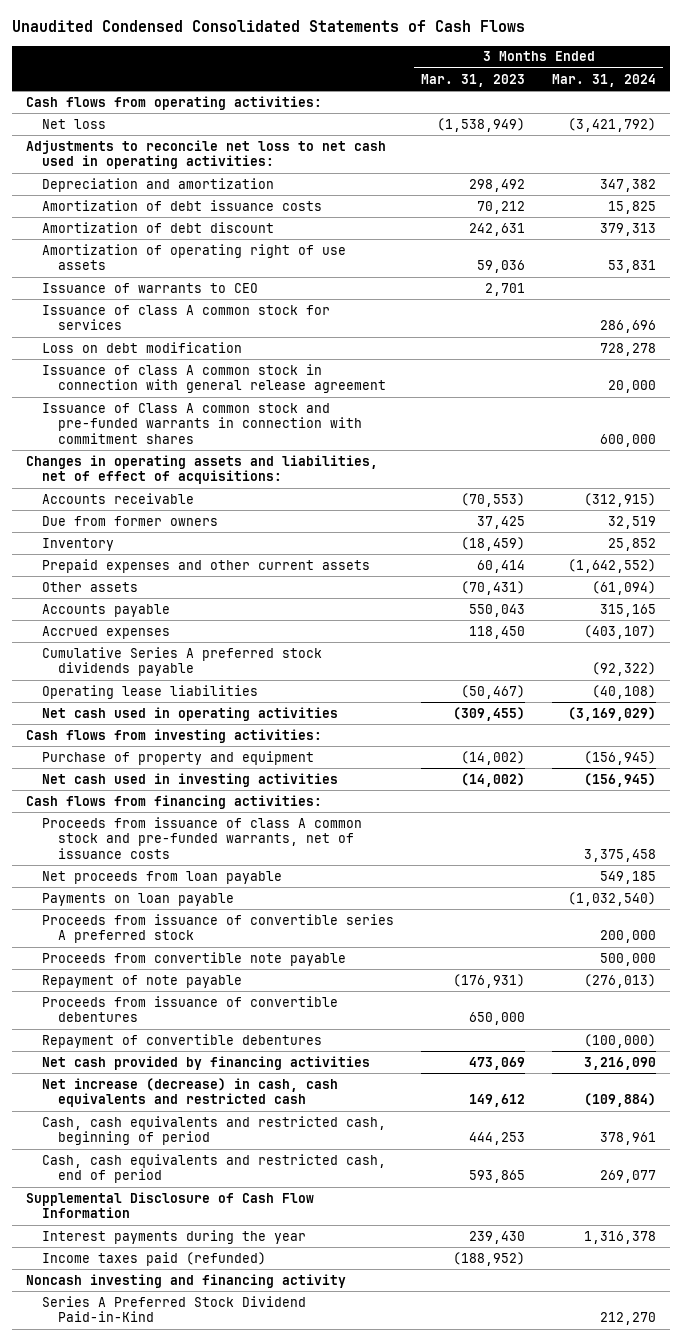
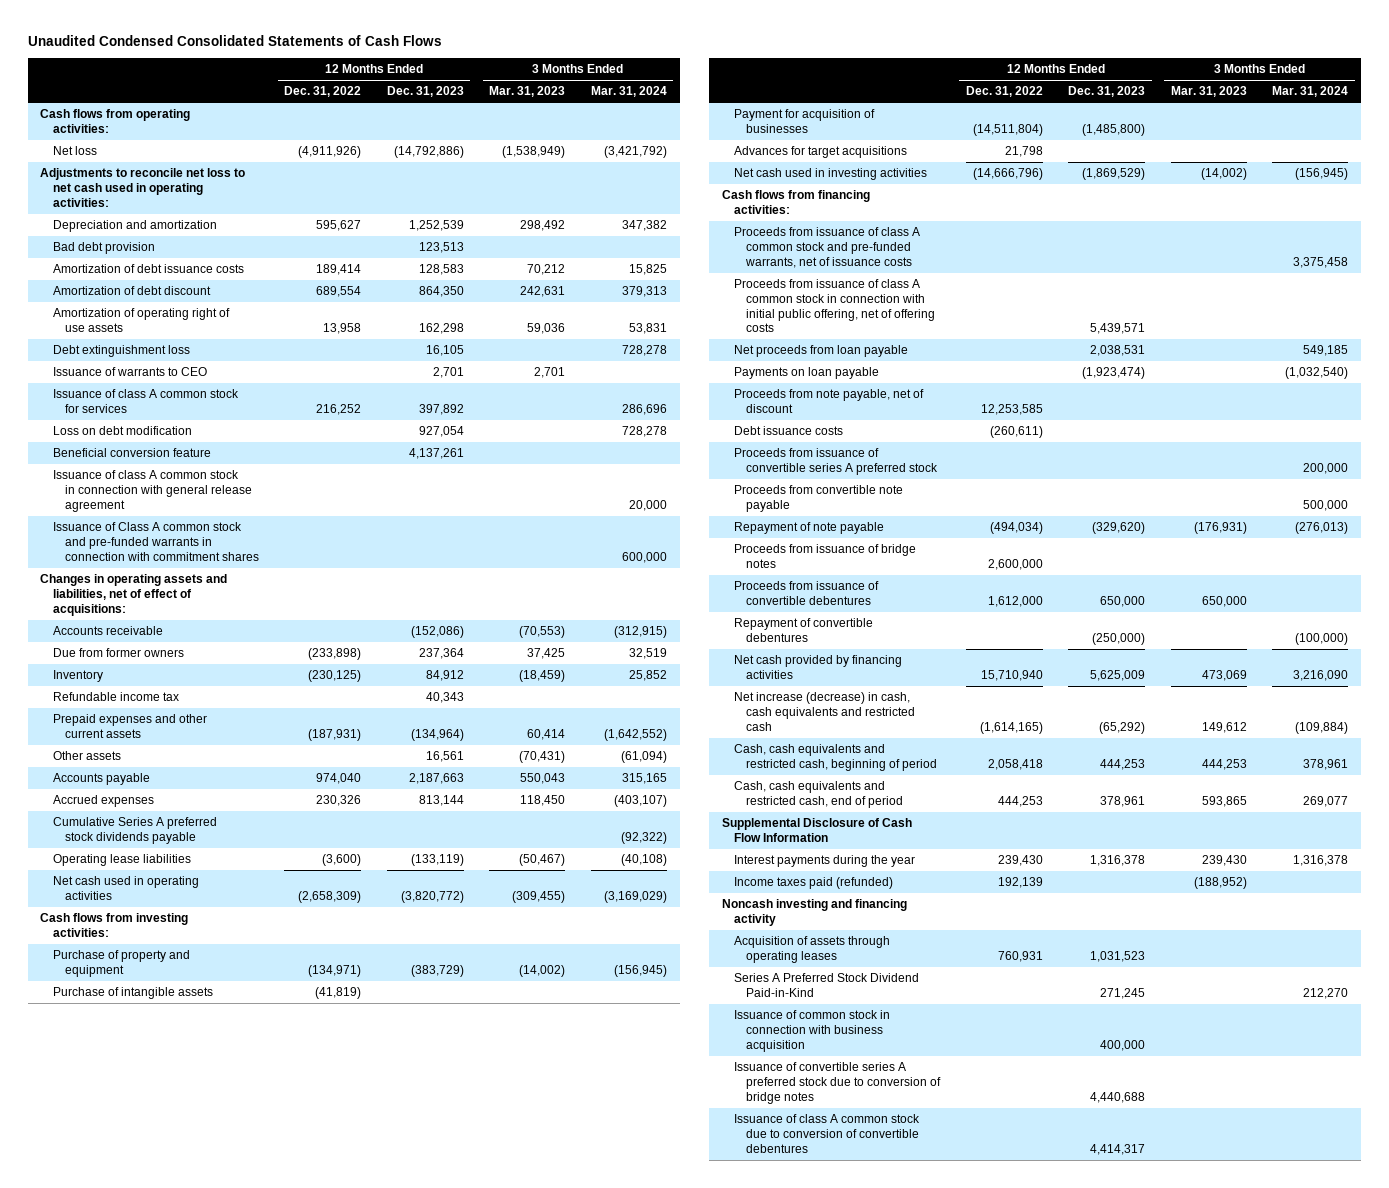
- | 3 Months Ended Mar. 31, 2023 | 3 Months Ended Mar. 31, 2024
+ | 12 Months Ended Dec. 31, 2022 | 12 Months Ended Dec. 31, 2023 | 3 Months Ended Mar. 31, 2023 | 3 Months Ended Mar. 31, 2024
+ Bad debt provision | | 123,513 | |
+ Debt extinguishment loss | | 16,105 | | 728,278
+ Beneficial conversion feature | | 4,137,261 | |
+ Refundable income tax | | 40,343 | |
+ Purchase of intangible assets | (41,819) | | |
+ Payment for acquisition of businesses | (14,511,804) | (1,485,800) | |
+ Advances for target acquisitions | 21,798 | | |
+ Proceeds from issuance of class A common stock in connection with initial public offering, net of offering costs | | 5,439,571 | |
+ Proceeds from note payable, net of discount | 12,253,585 | | |
+ Debt issuance costs | (260,611) | | |
+ Proceeds from issuance of bridge notes | 2,600,000 | | |
+ Acquisition of assets through operating leases | 760,931 | 1,031,523 | |
+ Issuance of common stock in connection with business acquisition | | 400,000 | |
+ Issuance of convertible series A preferred stock due to conversion of bridge notes | | 4,440,688 | |
+ Issuance of class A common stock due to conversion of convertible debentures | | 4,414,317 | |

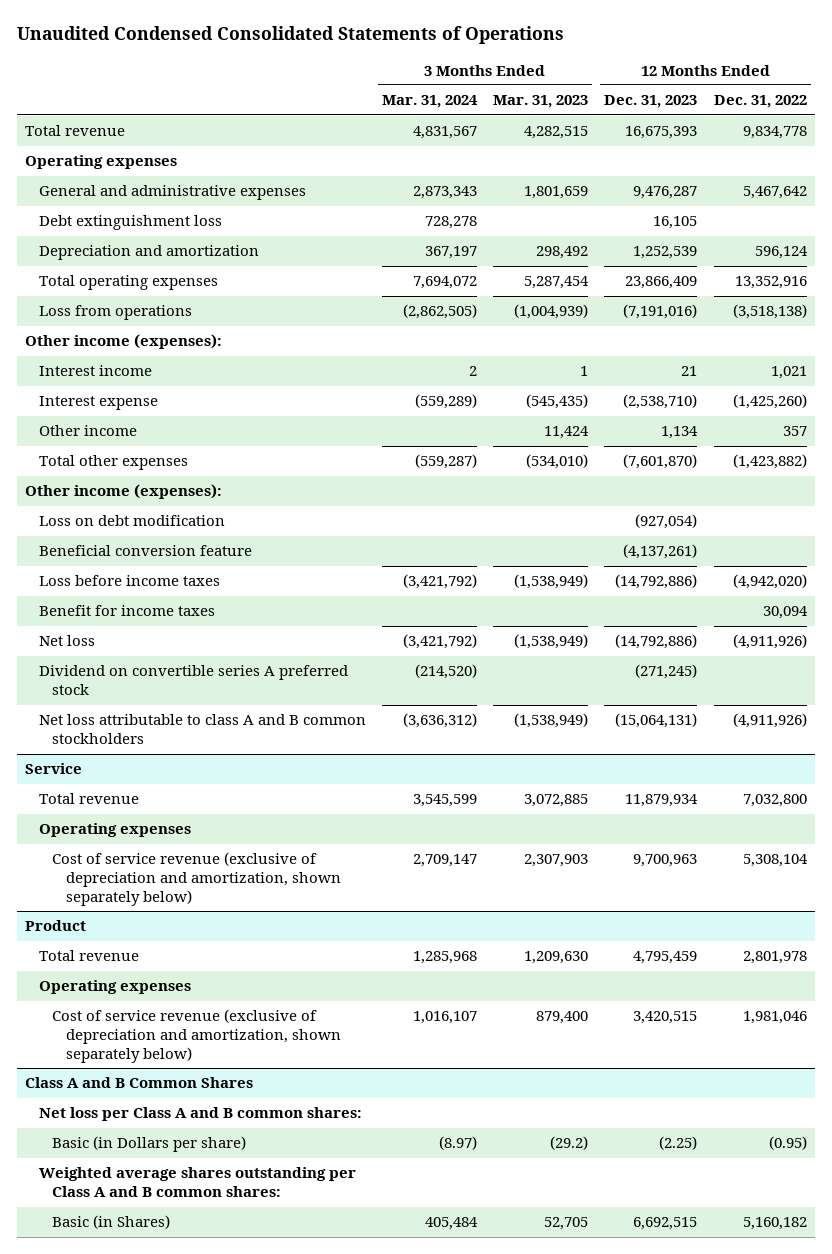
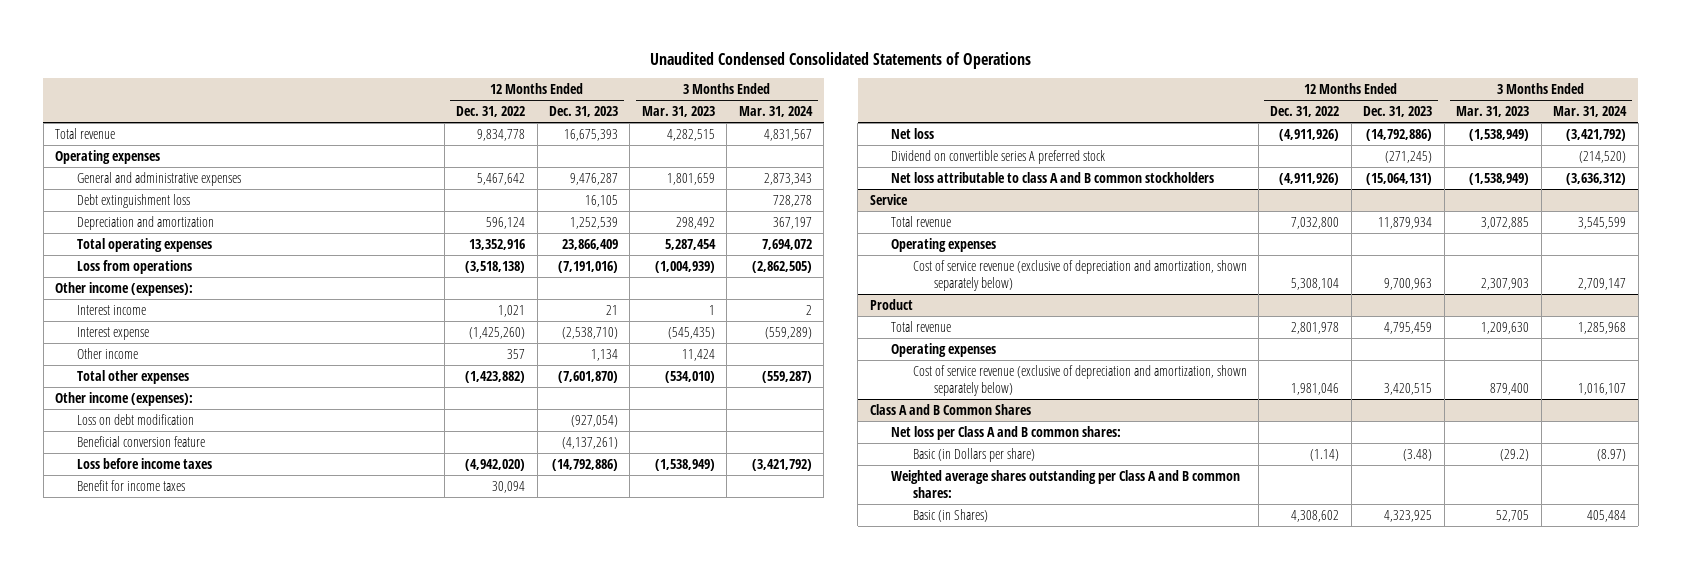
- | 3 Months Ended Mar. 31, 2024 | 3 Months Ended Mar. 31, 2023 | 12 Months Ended Dec. 31, 2023 | 12 Months Ended Dec. 31, 2022
+ | 12 Months Ended Dec. 31, 2022 | 12 Months Ended Dec. 31, 2023 | 3 Months Ended Mar. 31, 2023 | 3 Months Ended Mar. 31, 2024
@ Class A and B Common Shares
- Basic (in Dollars per share) | (8.97) | (29.2) | (2.25) | (0.95)
+ Basic (in Dollars per share) | (1.14) | (3.48) | (29.2) | (8.97)
- Basic (in Shares) | 405,484 | 52,705 | 6,692,515 | 5,160,182
+ Basic (in Shares) | 4,308,602 | 4,323,925 | 52,705 | 405,484

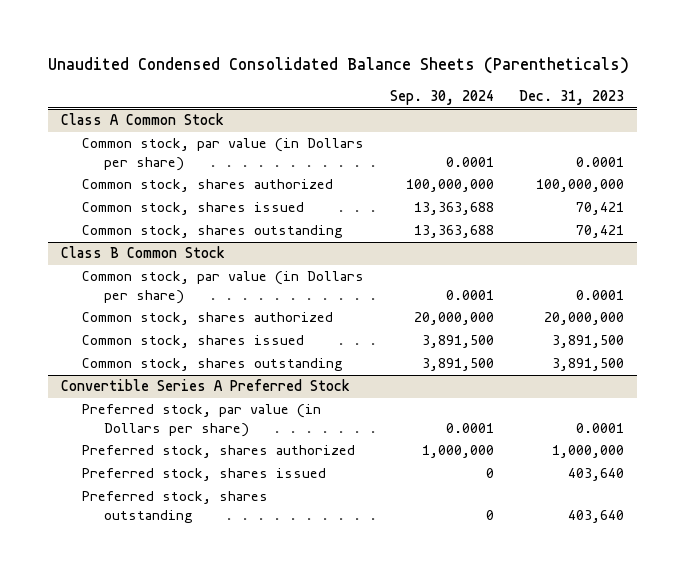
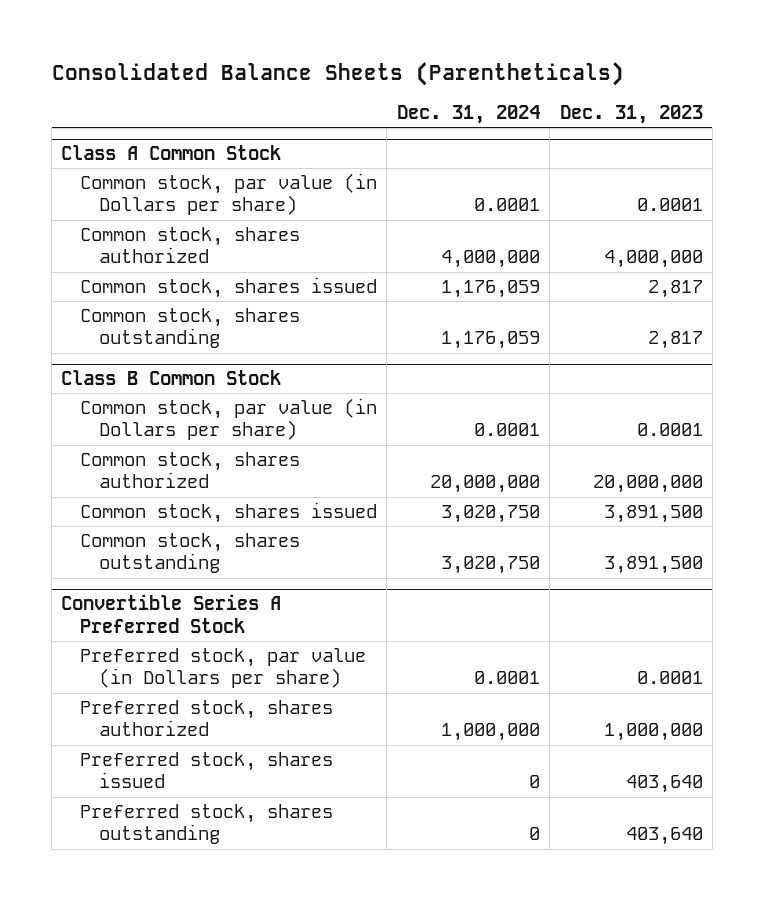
- Unaudited Condensed Consolidated Balance Sheets (Parentheticals)
+ Consolidated Balance Sheets (Parentheticals)
- | Sep. 30, 2024 | Dec. 31, 2023
+ | Dec. 31, 2024 | Dec. 31, 2023
@ Class A Common Stock
- Common stock, shares authorized | 100,000,000 | 100,000,000
- Common stock, shares issued | 13,363,688 | 70,421
- Common stock, shares outstanding | 13,363,688 | 70,421
+ Common stock, shares authorized | 4,000,000 | 4,000,000
+ Common stock, shares issued | 1,176,059 | 2,817
+ Common stock, shares outstanding | 1,176,059 | 2,817

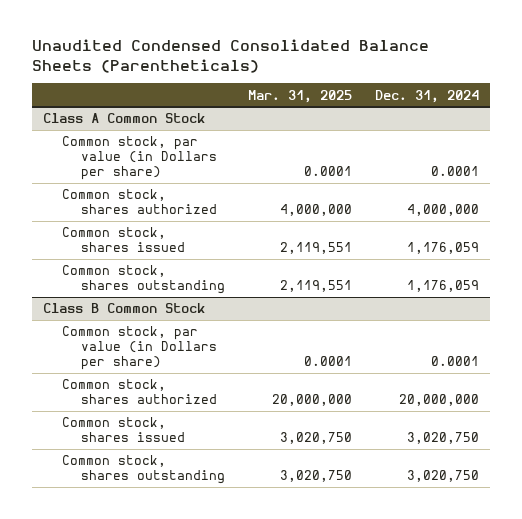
- Consolidated Balance Sheets (Parentheticals)
+ Unaudited Condensed Consolidated Balance Sheets (Parentheticals)
- | Dec. 31, 2024 | Dec. 31, 2023
+ | Mar. 31, 2025 | Dec. 31, 2024
- Convertible Series A Preferred Stock
- Preferred stock, par value (in Dollars per share) | 0.0001 | 0.0001
- Preferred stock, shares authorized | 1,000,000 | 1,000,000
- Preferred stock, shares issued | 0 | 403,640
- Preferred stock, shares outstanding | 0 | 403,640

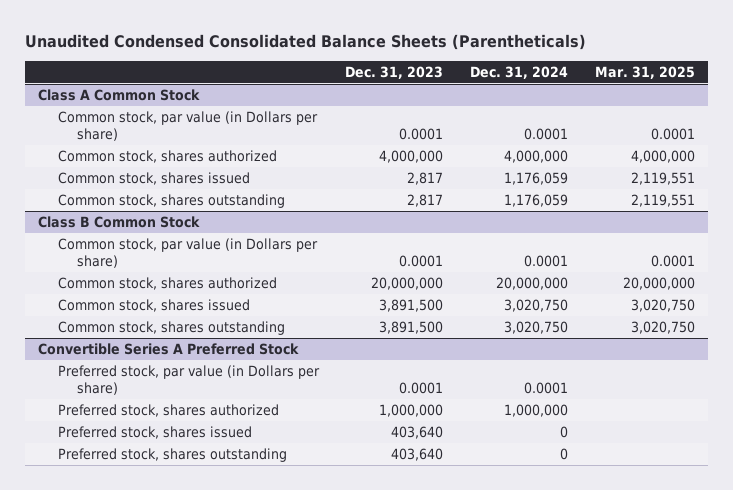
- | Mar. 31, 2025 | Dec. 31, 2024
+ | Dec. 31, 2023 | Dec. 31, 2024 | Mar. 31, 2025
+ Convertible Series A Preferred Stock
+ Preferred stock, par value (in Dollars per share) | 0.0001 | 0.0001 |
+ Preferred stock, shares authorized | 1,000,000 | 1,000,000 |
+ Preferred stock, shares issued | 403,640 | 0 |
+ Preferred stock, shares outstanding | 403,640 | 0 |

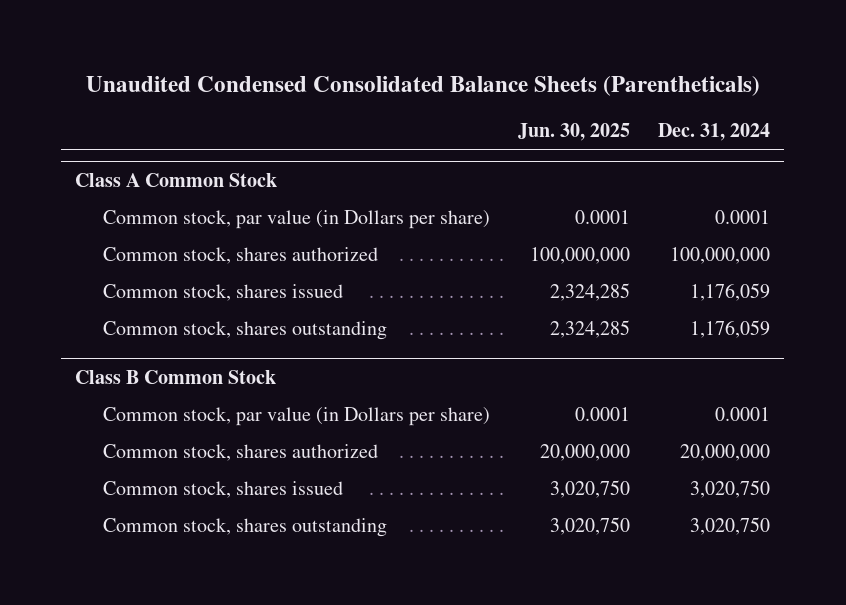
- | Dec. 31, 2023 | Dec. 31, 2024 | Mar. 31, 2025
+ | Jun. 30, 2025 | Dec. 31, 2024
@ Class A Common Stock
- Common stock, shares authorized | 4,000,000 | 4,000,000 | 4,000,000
+ Common stock, shares authorized | 100,000,000 | 100,000,000
- Convertible Series A Preferred Stock
- Preferred stock, par value (in Dollars per share) | 0.0001 | 0.0001 |
- Preferred stock, shares authorized | 1,000,000 | 1,000,000 |
- Preferred stock, shares issued | 403,640 | 0 |
- Preferred stock, shares outstanding | 403,640 | 0 |

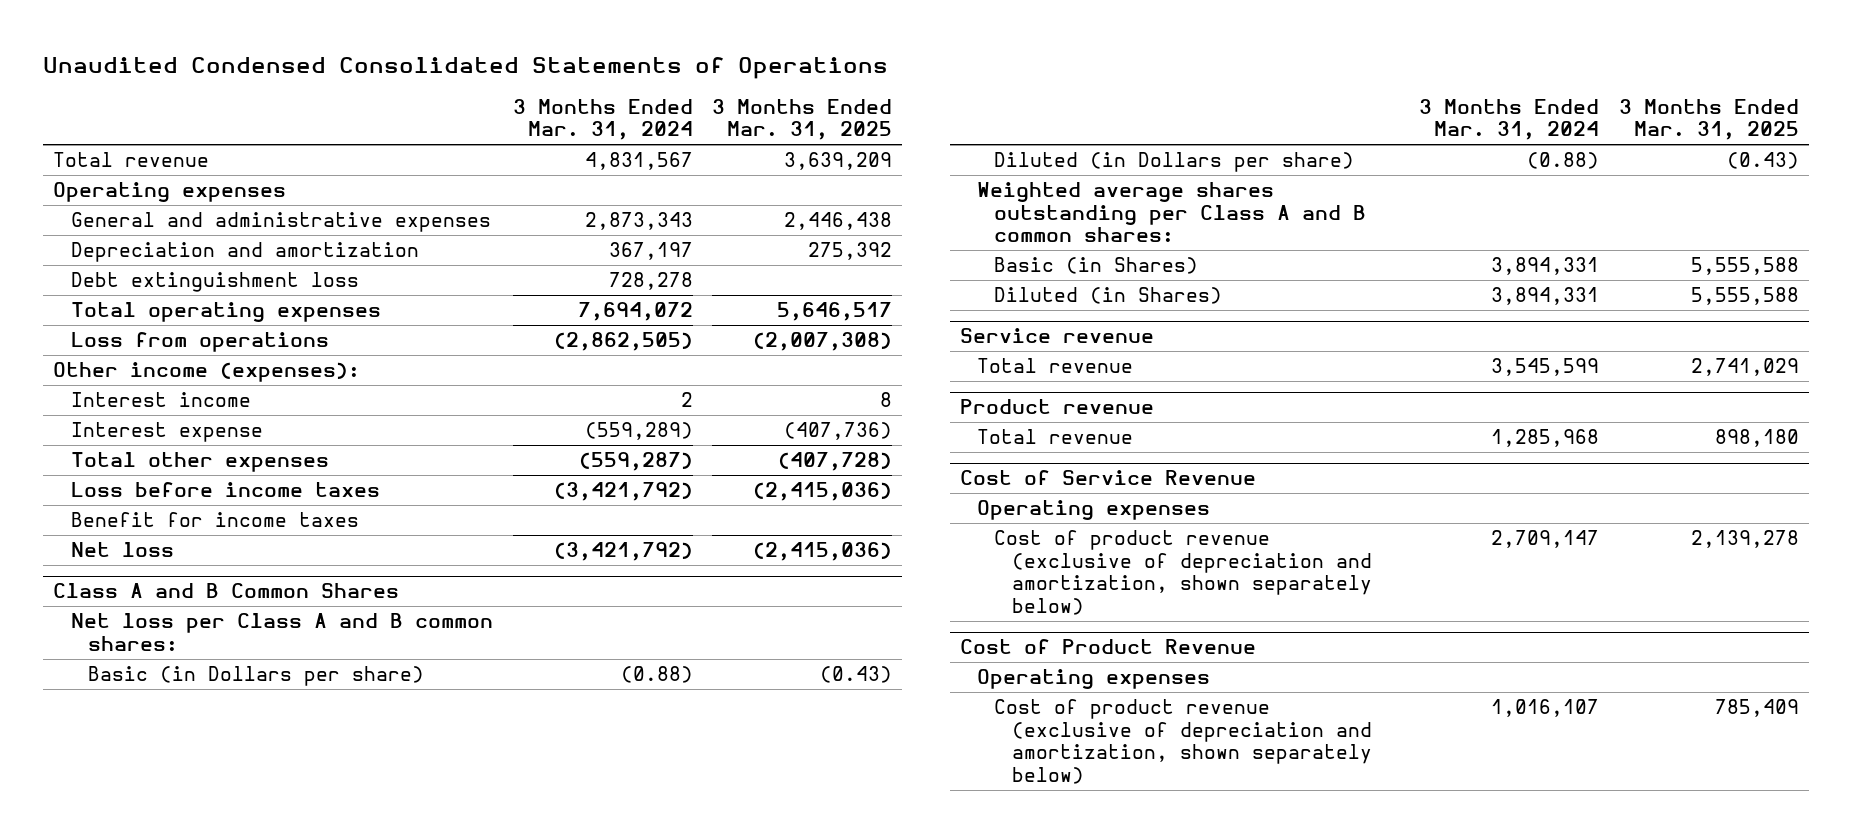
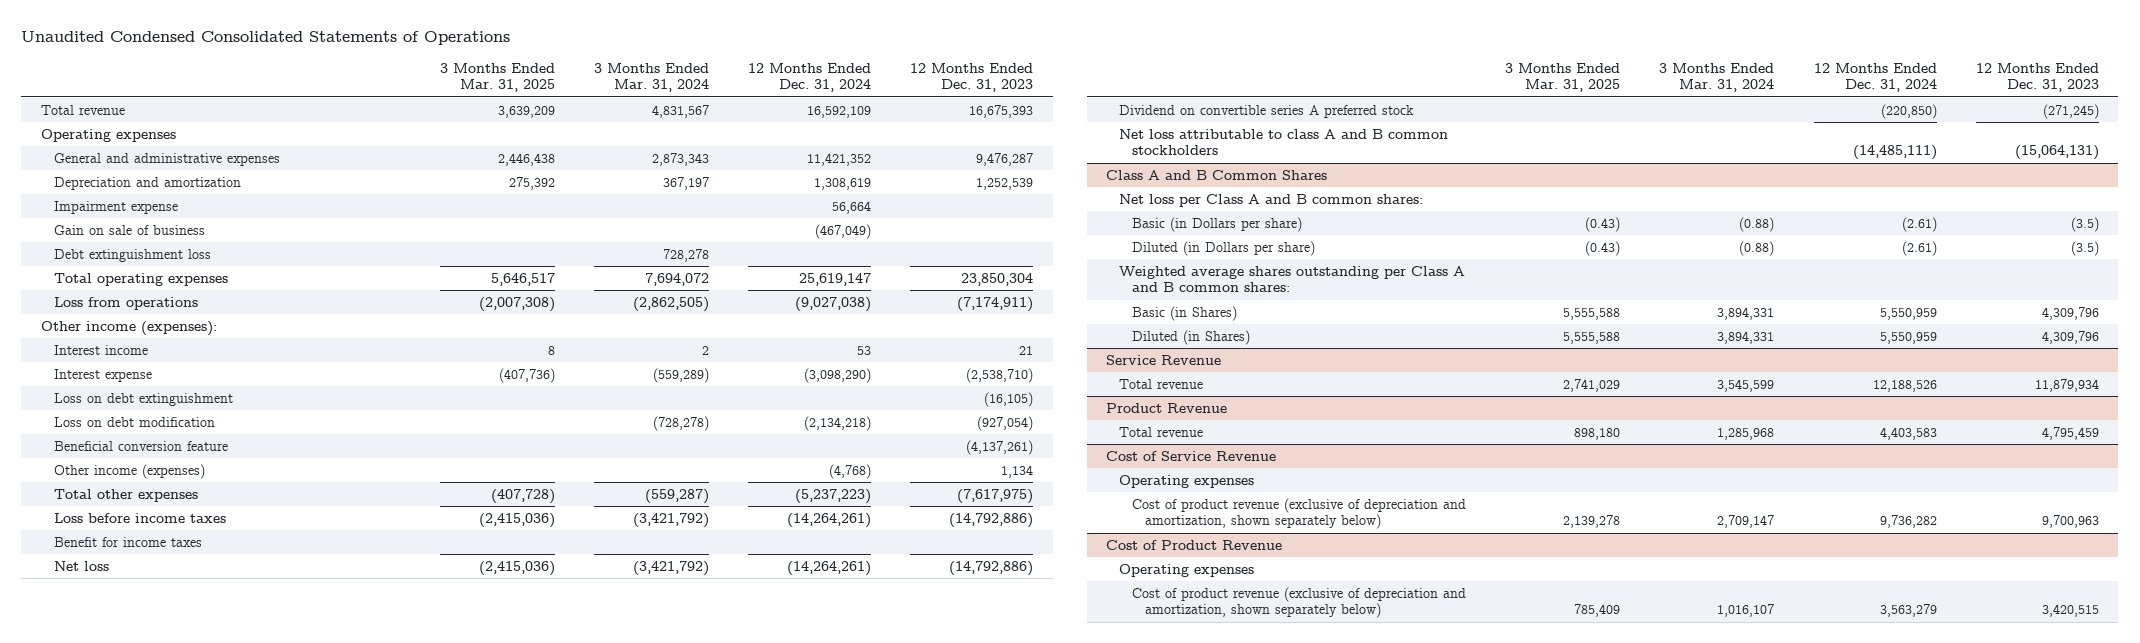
- | 3 Months Ended Mar. 31, 2024 | 3 Months Ended Mar. 31, 2025
+ | 3 Months Ended Mar. 31, 2025 | 3 Months Ended Mar. 31, 2024 | 12 Months Ended Dec. 31, 2024 | 12 Months Ended Dec. 31, 2023
+ Impairment expense | | | 56,664 |
+ Gain on sale of business | | | (467,049) |
+ Loss on debt extinguishment | | | | (16,105)
+ Loss on debt modification | | (728,278) | (2,134,218) | (927,054)
+ Beneficial conversion feature | | | | (4,137,261)
+ Other income (expenses) | | | (4,768) | 1,134
+ Dividend on convertible series A preferred stock | | | (220,850) | (271,245)
+ Net loss attributable to class A and B common stockholders | | | (14,485,111) | (15,064,131)
- Service revenue
+ Service Revenue
- Product revenue
+ Product Revenue

